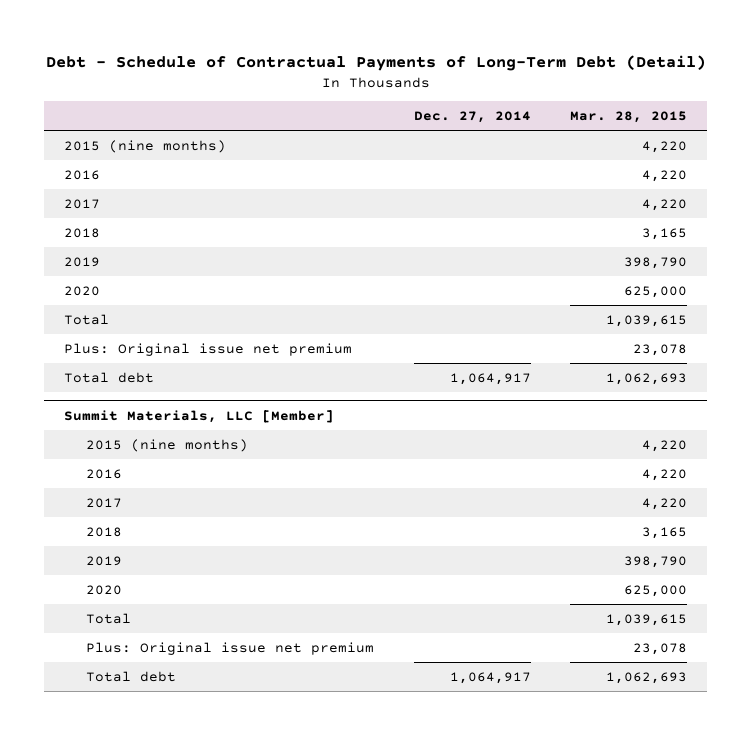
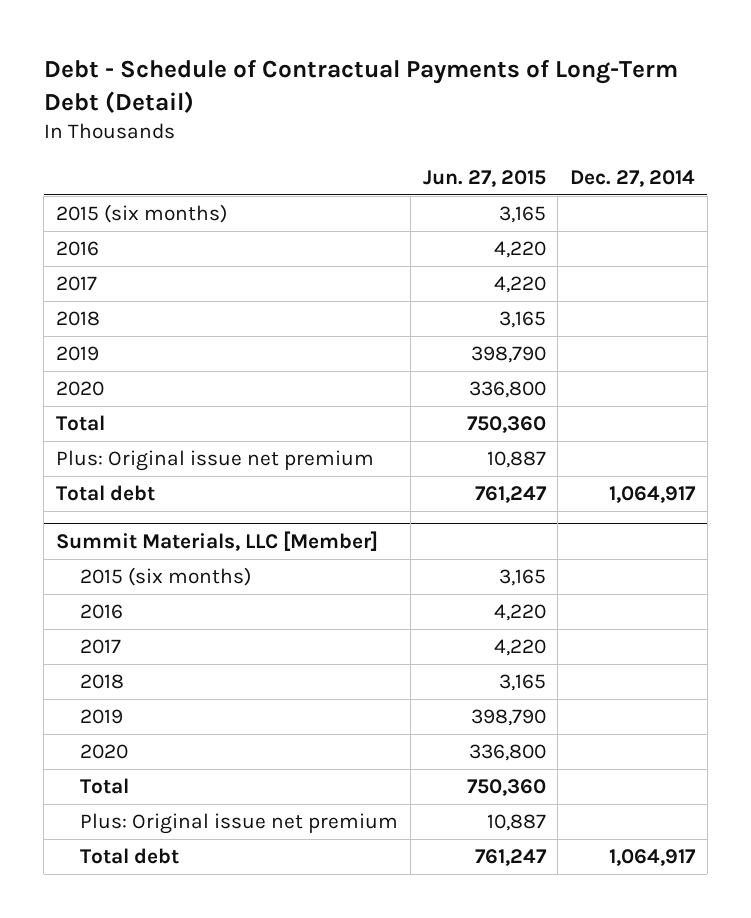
- | Dec. 27, 2014 | Mar. 28, 2015
+ | Jun. 27, 2015 | Dec. 27, 2014
- 2015 (nine months) | | 4,220
+ 2015 (six months) | 3,165 |
@ Summit Materials, LLC [Member]
- 2015 (nine months) | | 4,220
+ 2015 (six months) | 3,165 |

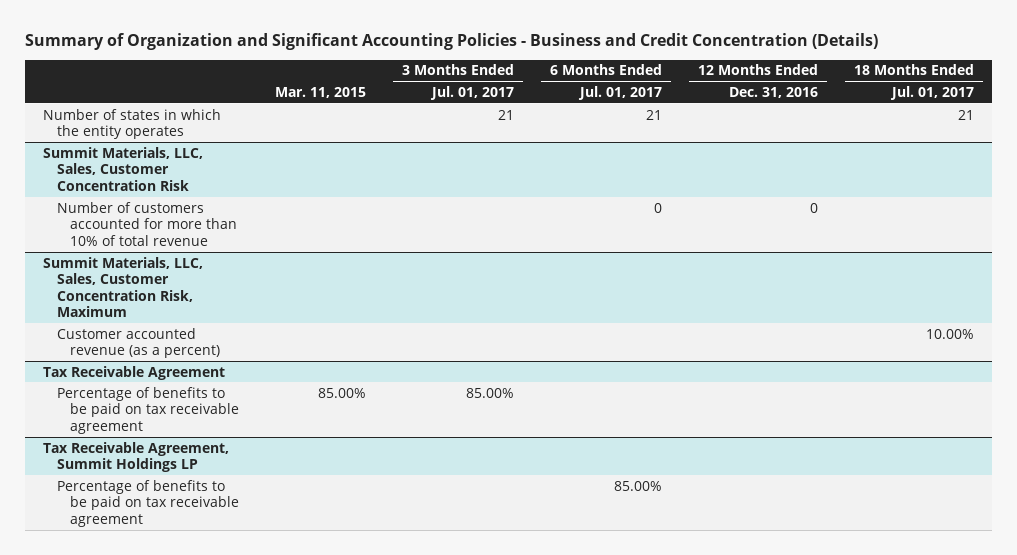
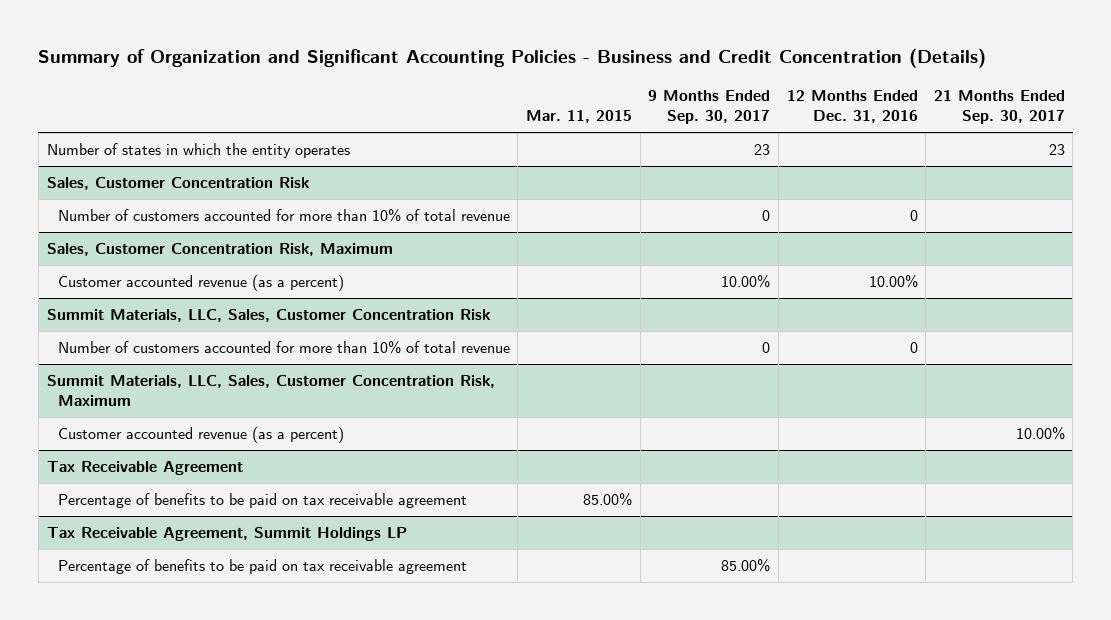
- | Mar. 11, 2015 | 3 Months Ended Jul. 01, 2017 | 6 Months Ended Jul. 01, 2017 | 12 Months Ended Dec. 31, 2016 | 18 Months Ended Jul. 01, 2017
+ | Mar. 11, 2015 | 9 Months Ended Sep. 30, 2017 | 12 Months Ended Dec. 31, 2016 | 21 Months Ended Sep. 30, 2017
+ Sales, Customer Concentration Risk
+ Number of customers accounted for more than 10% of total revenue | | 0 | 0 |
+ Sales, Customer Concentration Risk, Maximum
+ Customer accounted revenue (as a percent) | | 10.00% | 10.00% |

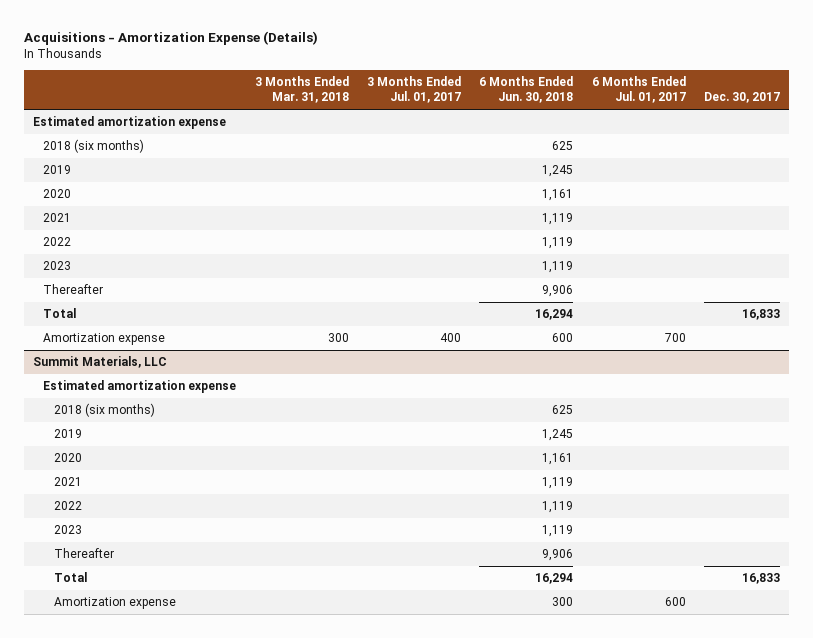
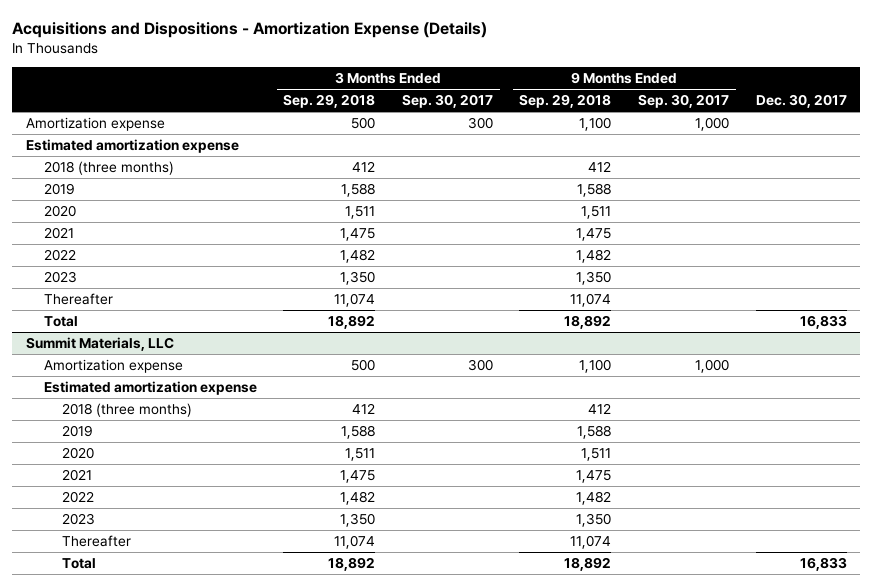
- Acquisitions - Amortization Expense (Details)
+ Acquisitions and Dispositions - Amortization Expense (Details)
- | 3 Months Ended Mar. 31, 2018 | 3 Months Ended Jul. 01, 2017 | 6 Months Ended Jun. 30, 2018 | 6 Months Ended Jul. 01, 2017 | Dec. 30, 2017
+ | 3 Months Ended Sep. 29, 2018 | 3 Months Ended Sep. 30, 2017 | 9 Months Ended Sep. 29, 2018 | 9 Months Ended Sep. 30, 2017 | Dec. 30, 2017
moved up: Amortization expense | 500 | 300 | 1,100 | 1,000 |
- 2018 (six months) | | | 625 | |
+ 2018 (three months) | 412 | | 412 | |
@ Summit Materials, LLC
moved up: Amortization expense | 500 | 300 | 1,100 | 1,000 |
- 2018 (six months) | | | 625 | |
+ 2018 (three months) | 412 | | 412 | |

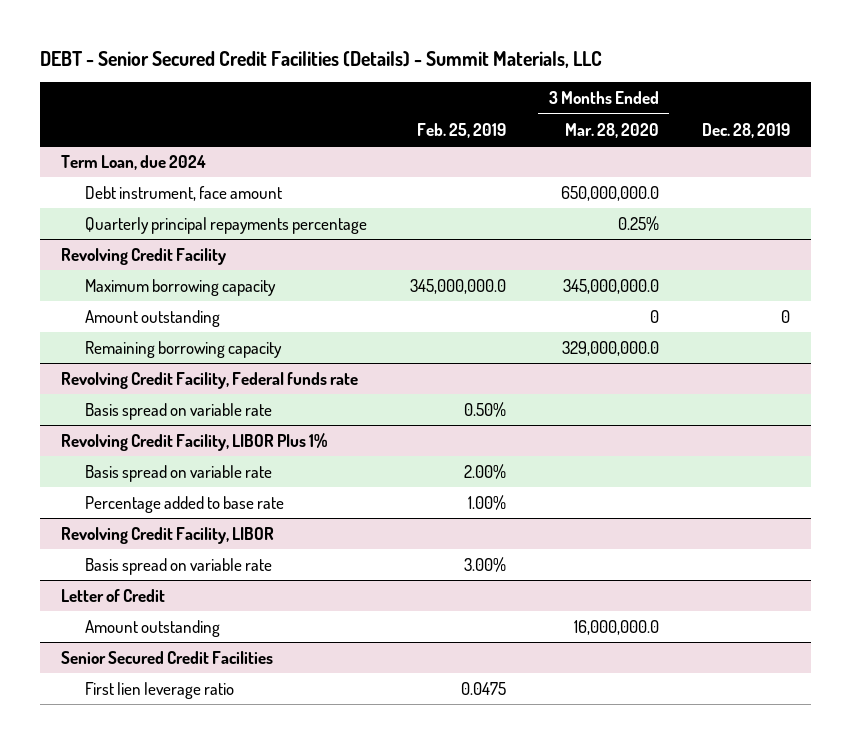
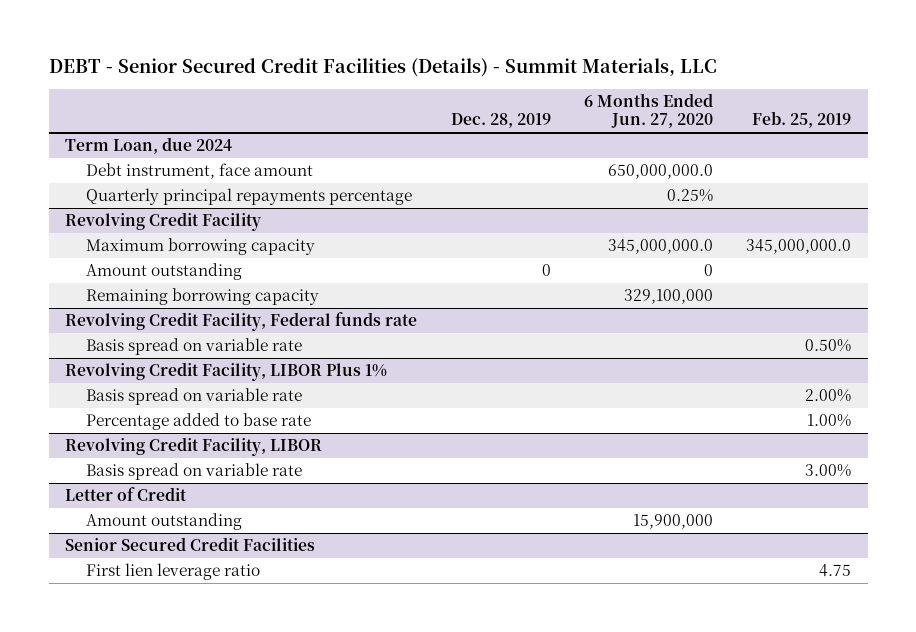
- | Feb. 25, 2019 | 3 Months Ended Mar. 28, 2020 | Dec. 28, 2019
+ | Dec. 28, 2019 | 6 Months Ended Jun. 27, 2020 | Feb. 25, 2019
@ Senior Secured Credit Facilities
- First lien leverage ratio | 0.0475 | |
+ First lien leverage ratio | | | 4.75

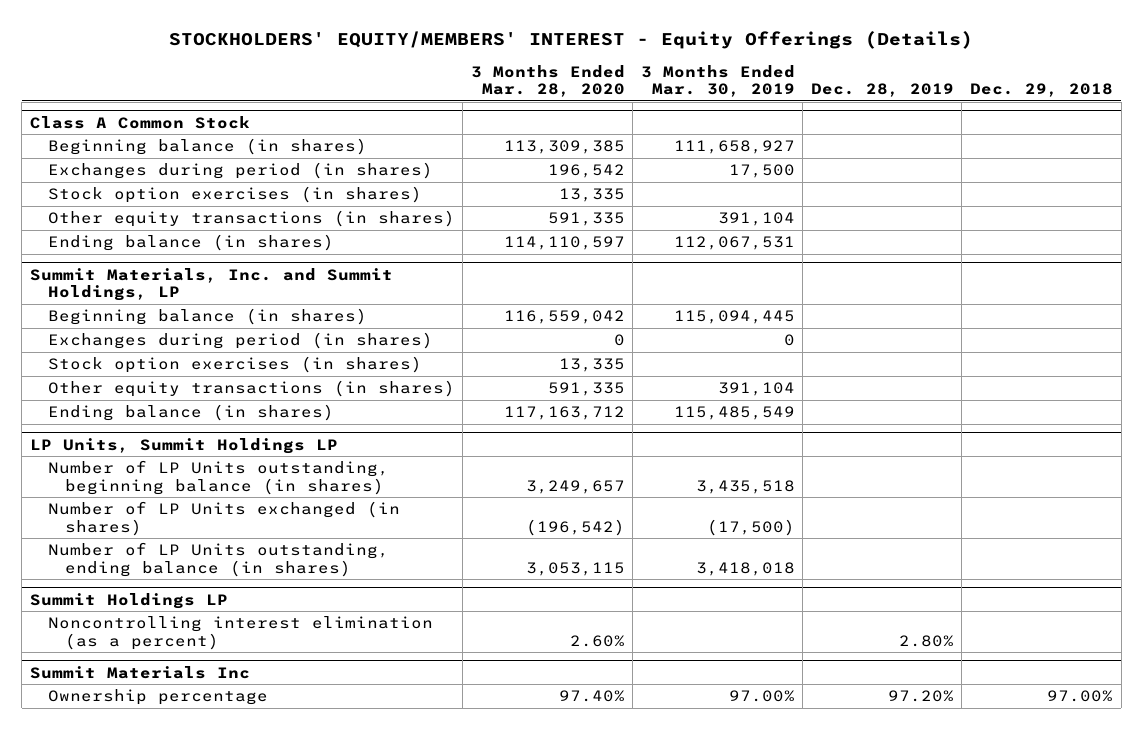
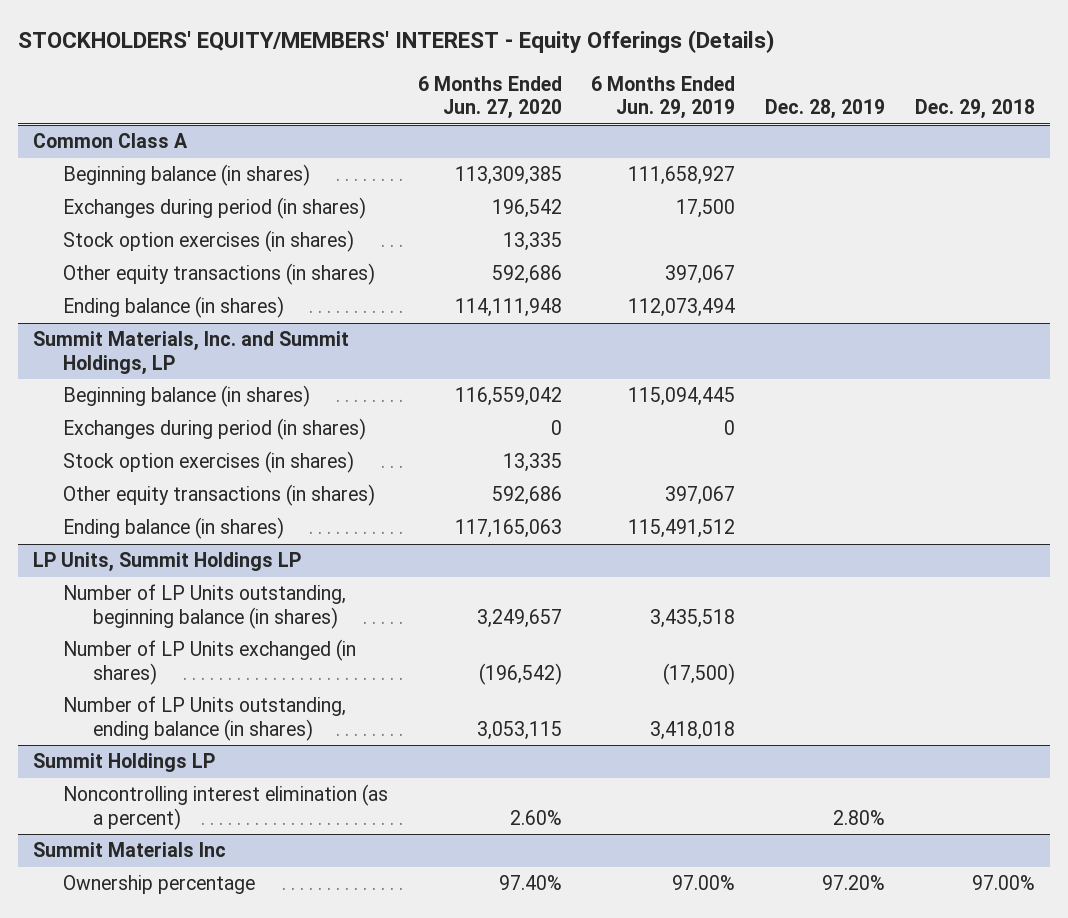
- | 3 Months Ended Mar. 28, 2020 | 3 Months Ended Mar. 30, 2019 | Dec. 28, 2019 | Dec. 29, 2018
+ | 6 Months Ended Jun. 27, 2020 | 6 Months Ended Jun. 29, 2019 | Dec. 28, 2019 | Dec. 29, 2018
- Class A Common Stock
+ Common Class A

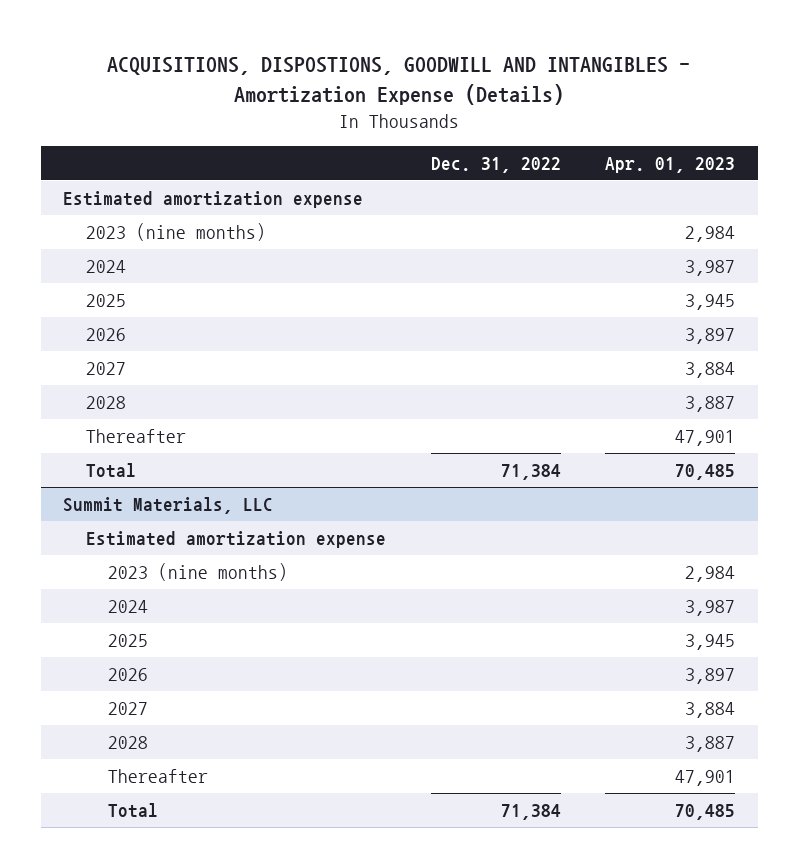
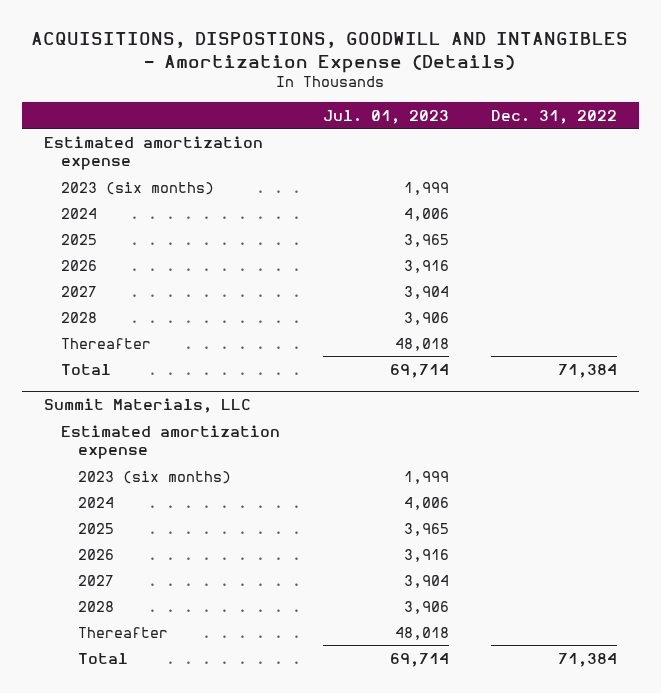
- | Dec. 31, 2022 | Apr. 01, 2023
+ | Jul. 01, 2023 | Dec. 31, 2022
- 2023 (nine months) | | 2,984
+ 2023 (six months) | 1,999 |
@ Summit Materials, LLC
- 2023 (nine months) | | 2,984
+ 2023 (six months) | 1,999 |

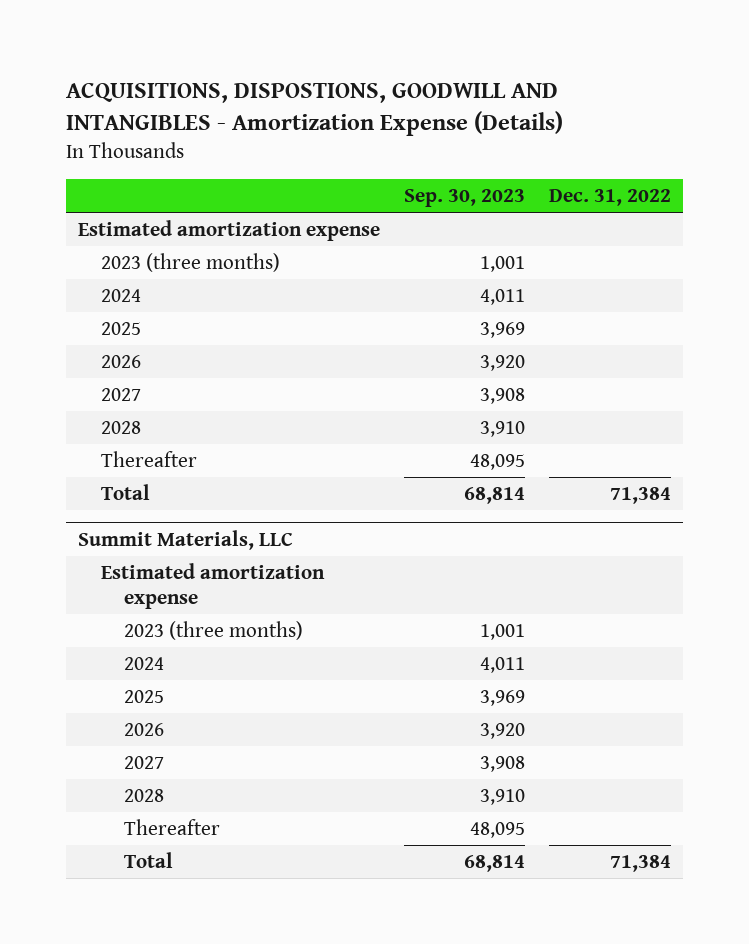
- | Jul. 01, 2023 | Dec. 31, 2022
+ | Sep. 30, 2023 | Dec. 31, 2022
- 2023 (six months) | 1,999 |
+ 2023 (three months) | 1,001 |
@ Summit Materials, LLC
- 2023 (six months) | 1,999 |
+ 2023 (three months) | 1,001 |

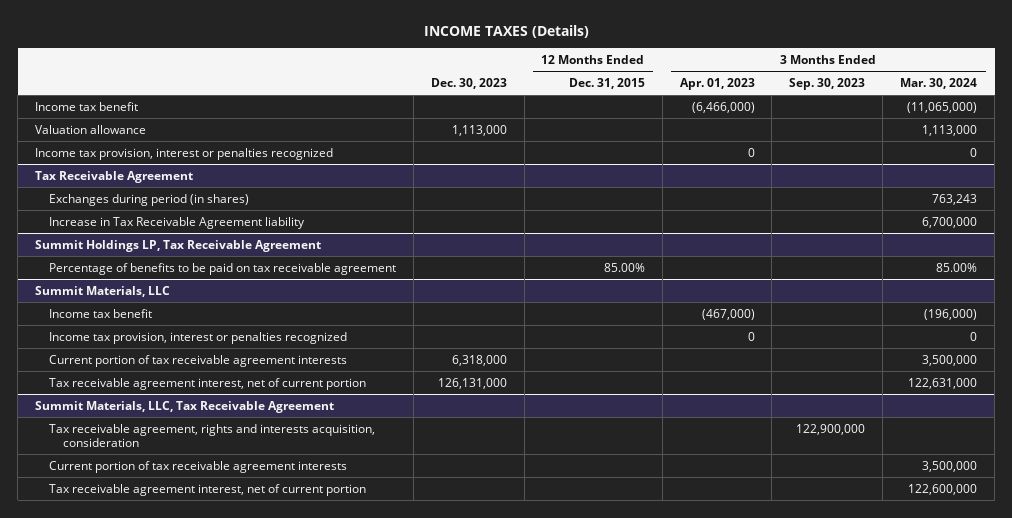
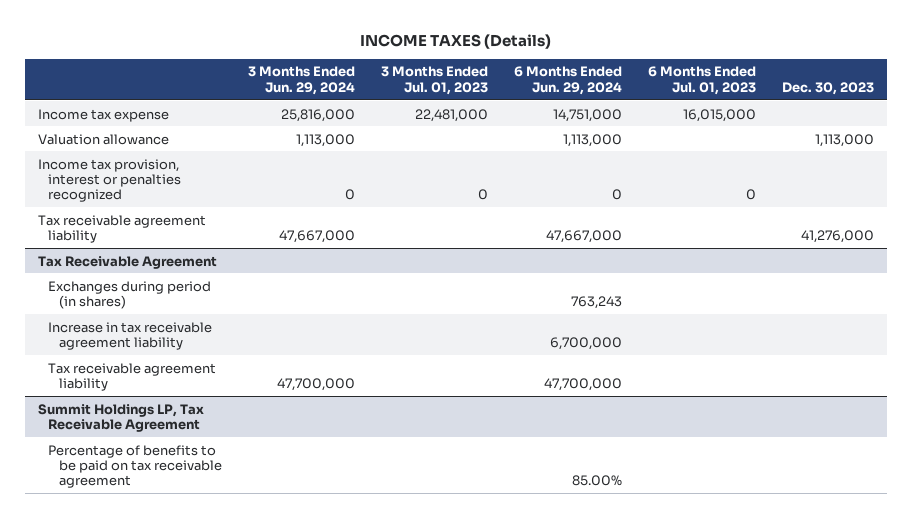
- | Dec. 30, 2023 | 12 Months Ended Dec. 31, 2015 | 3 Months Ended Apr. 01, 2023 | 3 Months Ended Sep. 30, 2023 | 3 Months Ended Mar. 30, 2024
+ | 3 Months Ended Jun. 29, 2024 | 3 Months Ended Jul. 01, 2023 | 6 Months Ended Jun. 29, 2024 | 6 Months Ended Jul. 01, 2023 | Dec. 30, 2023
- Income tax benefit | | | (6,466,000) | | (11,065,000)
+ Income tax expense | 25,816,000 | 22,481,000 | 14,751,000 | 16,015,000 |
+ Tax receivable agreement liability | 47,667,000 | | 47,667,000 | | 41,276,000
@ Tax Receivable Agreement
- Increase in Tax Receivable Agreement liability | | | | | 6,700,000
+ Increase in tax receivable agreement liability | | | 6,700,000 | |
+ Tax receivable agreement liability | 47,700,000 | | 47,700,000 | |
- Summit Materials, LLC
- Income tax benefit | | | (467,000) | | (196,000)
- Income tax provision, interest or penalties recognized | | | 0 | | 0
- Current portion of tax receivable agreement interests | 6,318,000 | | | | 3,500,000
- Tax receivable agreement interest, net of current portion | 126,131,000 | | | | 122,631,000
- Summit Materials, LLC, Tax Receivable Agreement
- Tax receivable agreement, rights and interests acquisition, consideration | | | | 122,900,000 |
- Current portion of tax receivable agreement interests | | | | | 3,500,000
- Tax receivable agreement interest, net of current portion | | | | | 122,600,000

